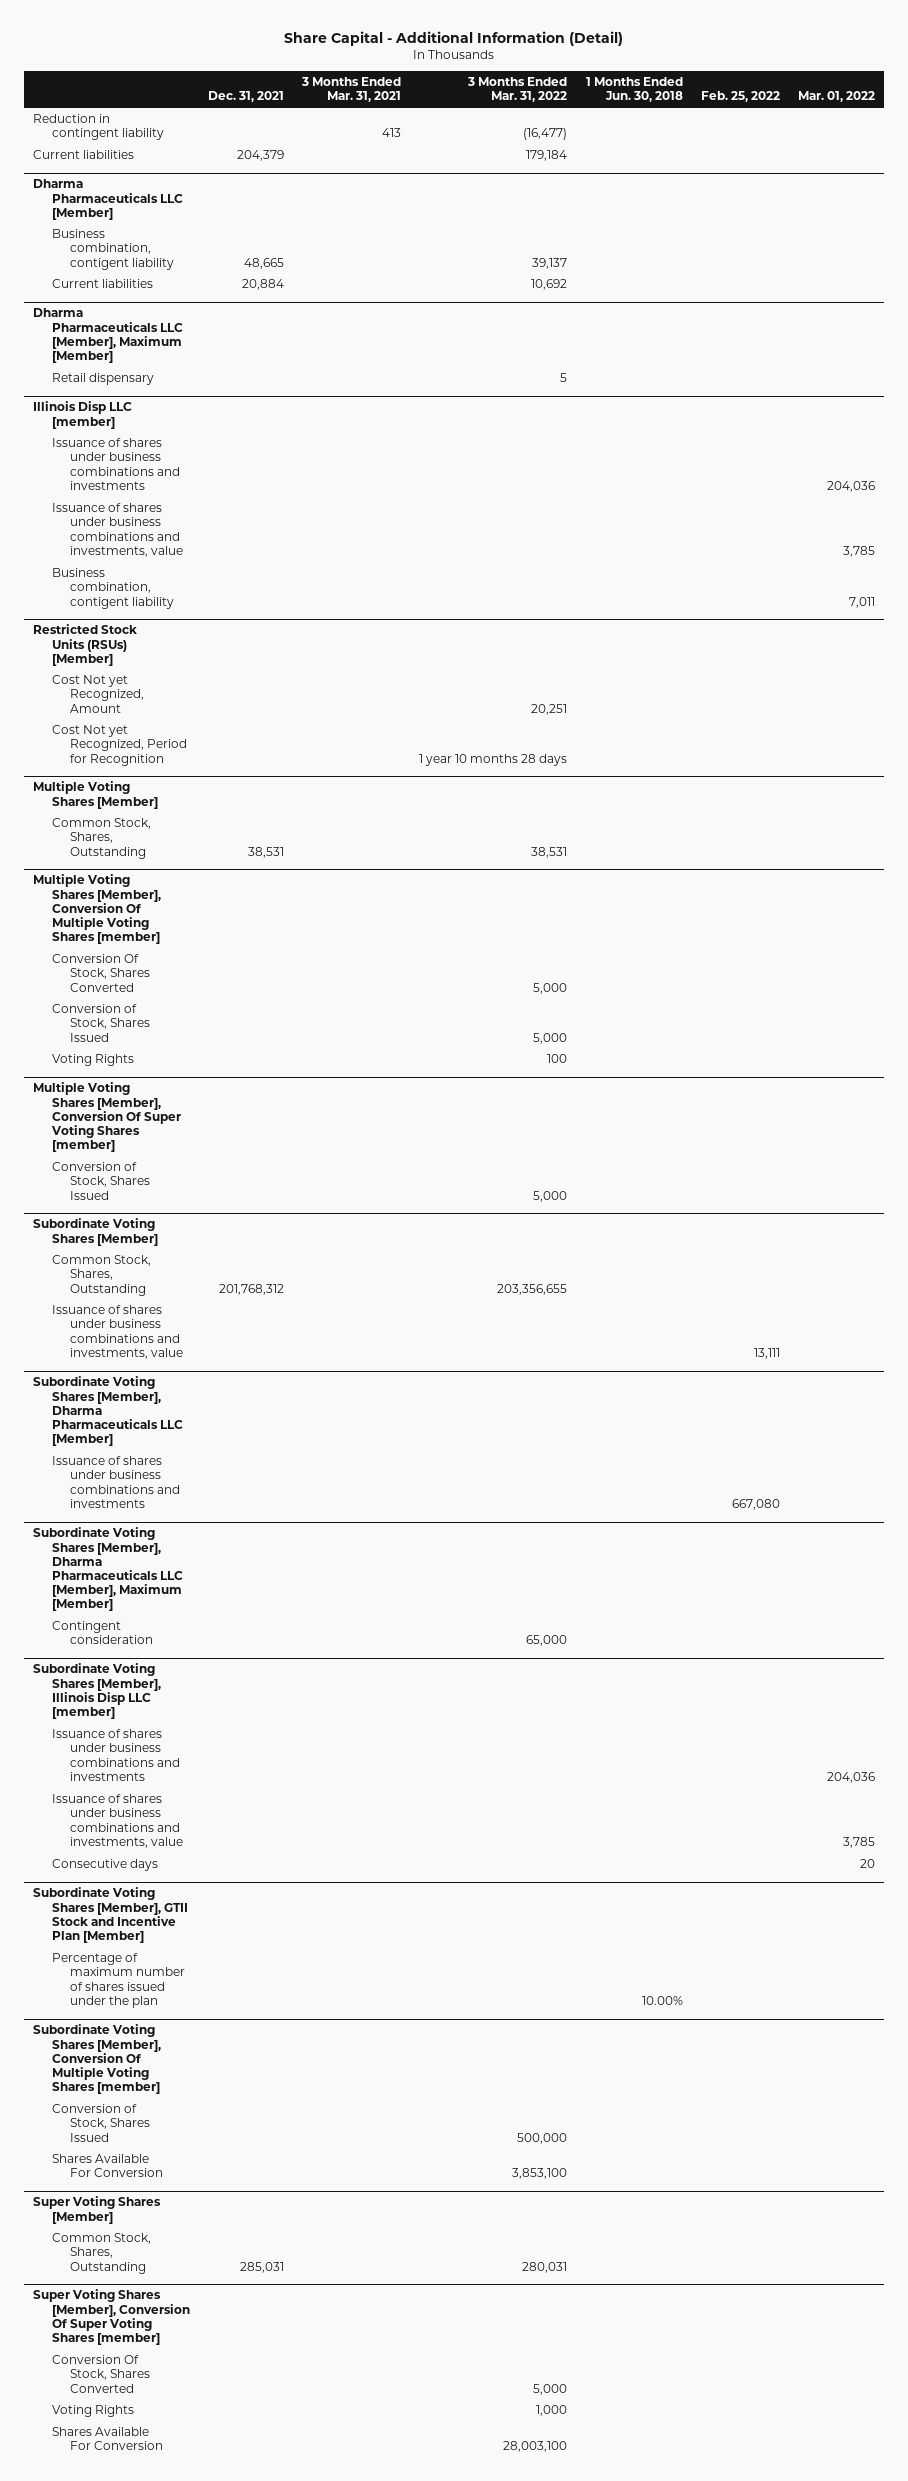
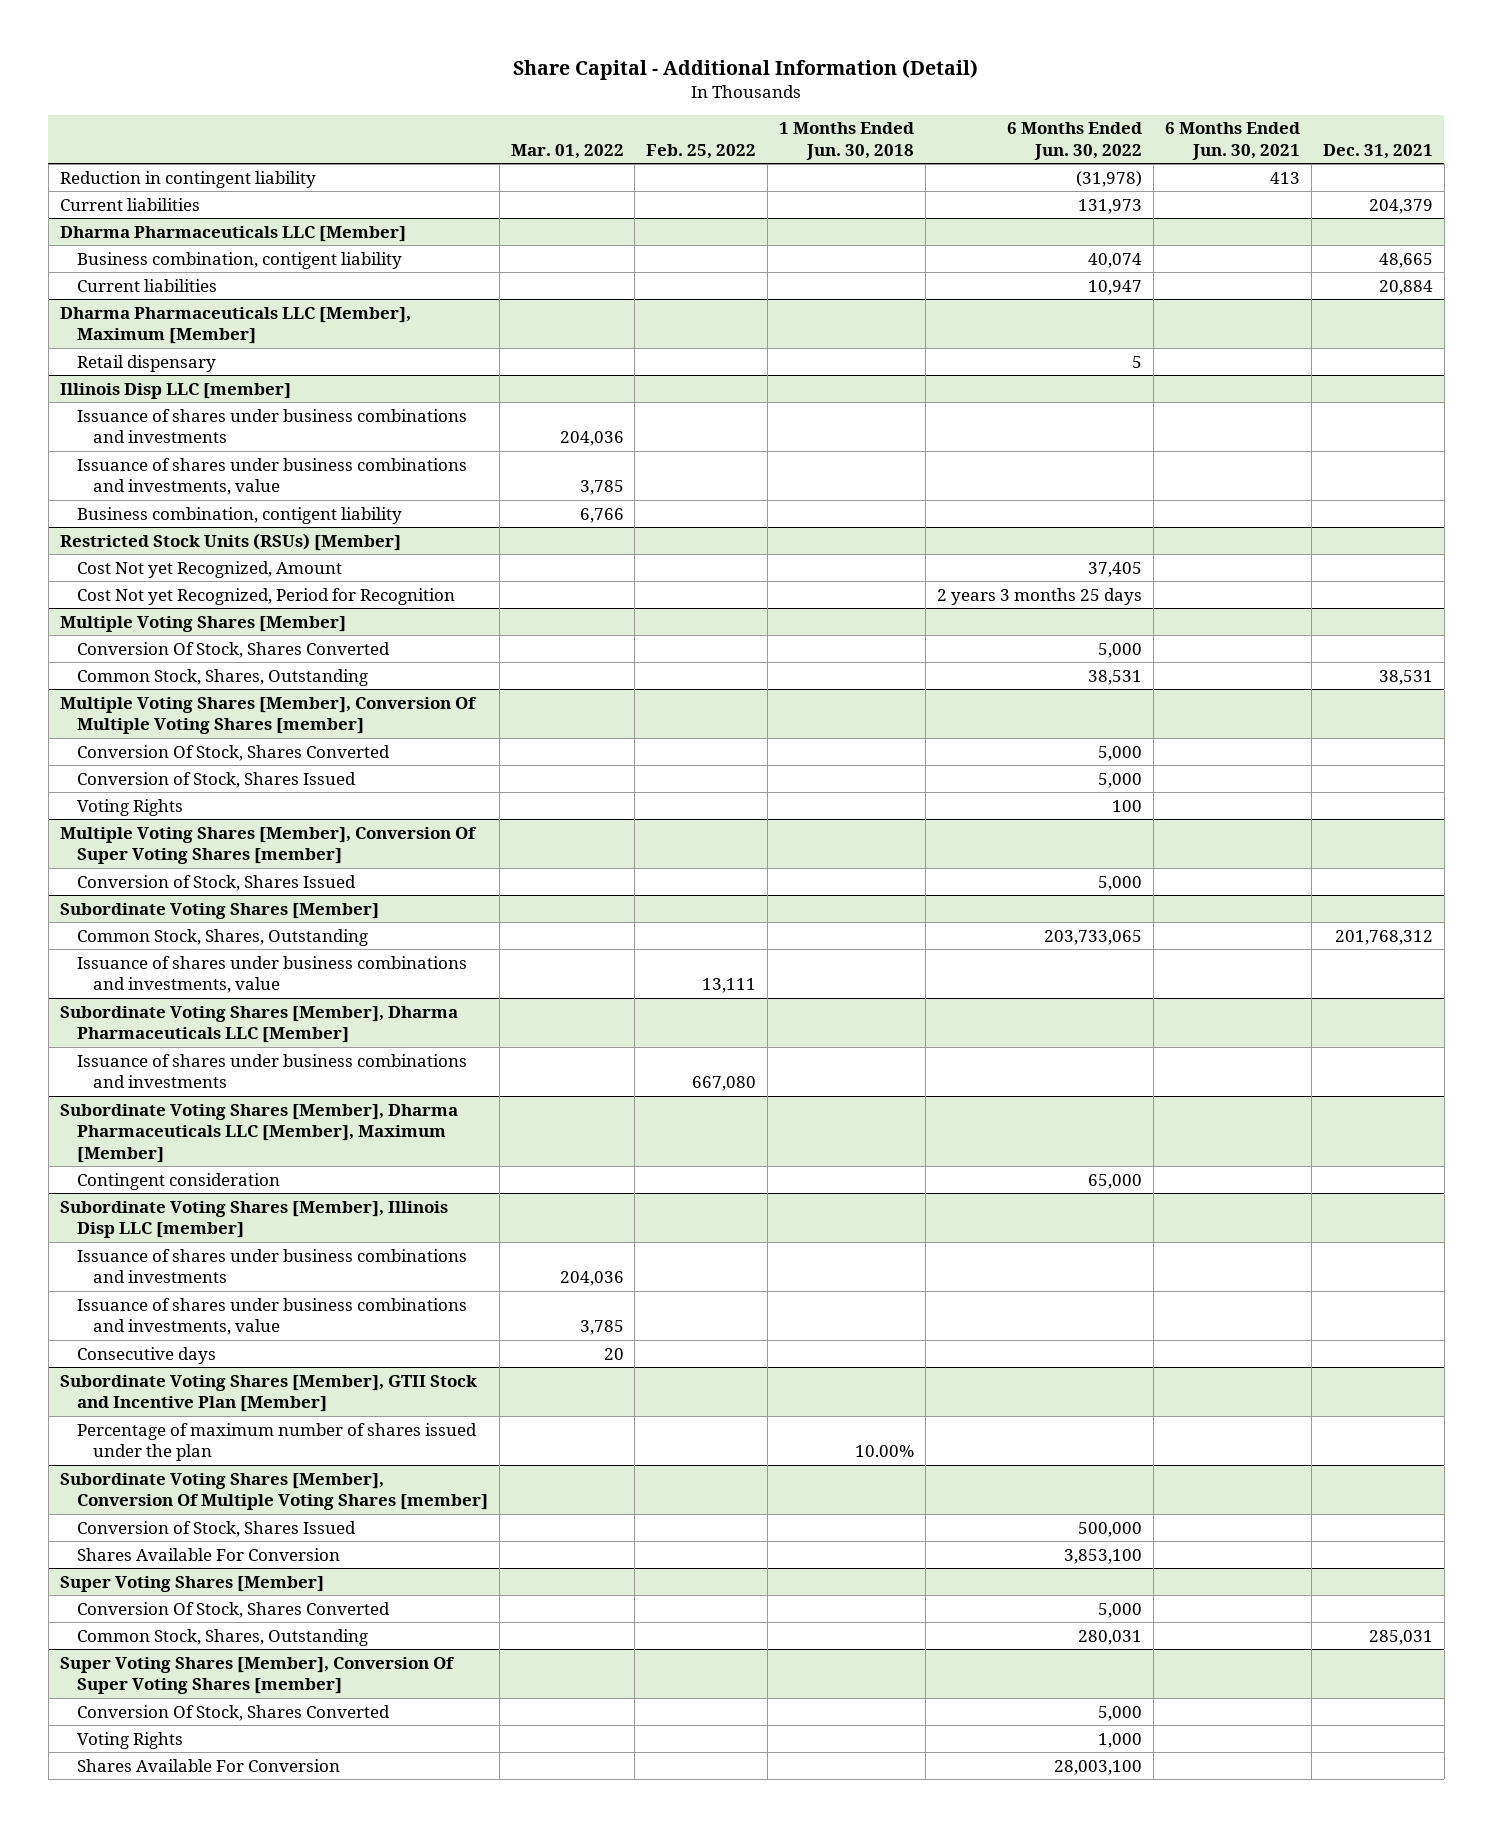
- | Dec. 31, 2021 | 3 Months Ended Mar. 31, 2021 | 3 Months Ended Mar. 31, 2022 | 1 Months Ended Jun. 30, 2018 | Feb. 25, 2022 | Mar. 01, 2022
+ | Mar. 01, 2022 | Feb. 25, 2022 | 1 Months Ended Jun. 30, 2018 | 6 Months Ended Jun. 30, 2022 | 6 Months Ended Jun. 30, 2021 | Dec. 31, 2021
@ Illinois Disp LLC [member]
- Business combination, contigent liability | | | | | | 7,011
+ Business combination, contigent liability | 6,766 | | | | |
@ Multiple Voting Shares [Member]
+ Conversion Of Stock, Shares Converted | | | | 5,000 | |
@ Super Voting Shares [Member]
+ Conversion Of Stock, Shares Converted | | | | 5,000 | |

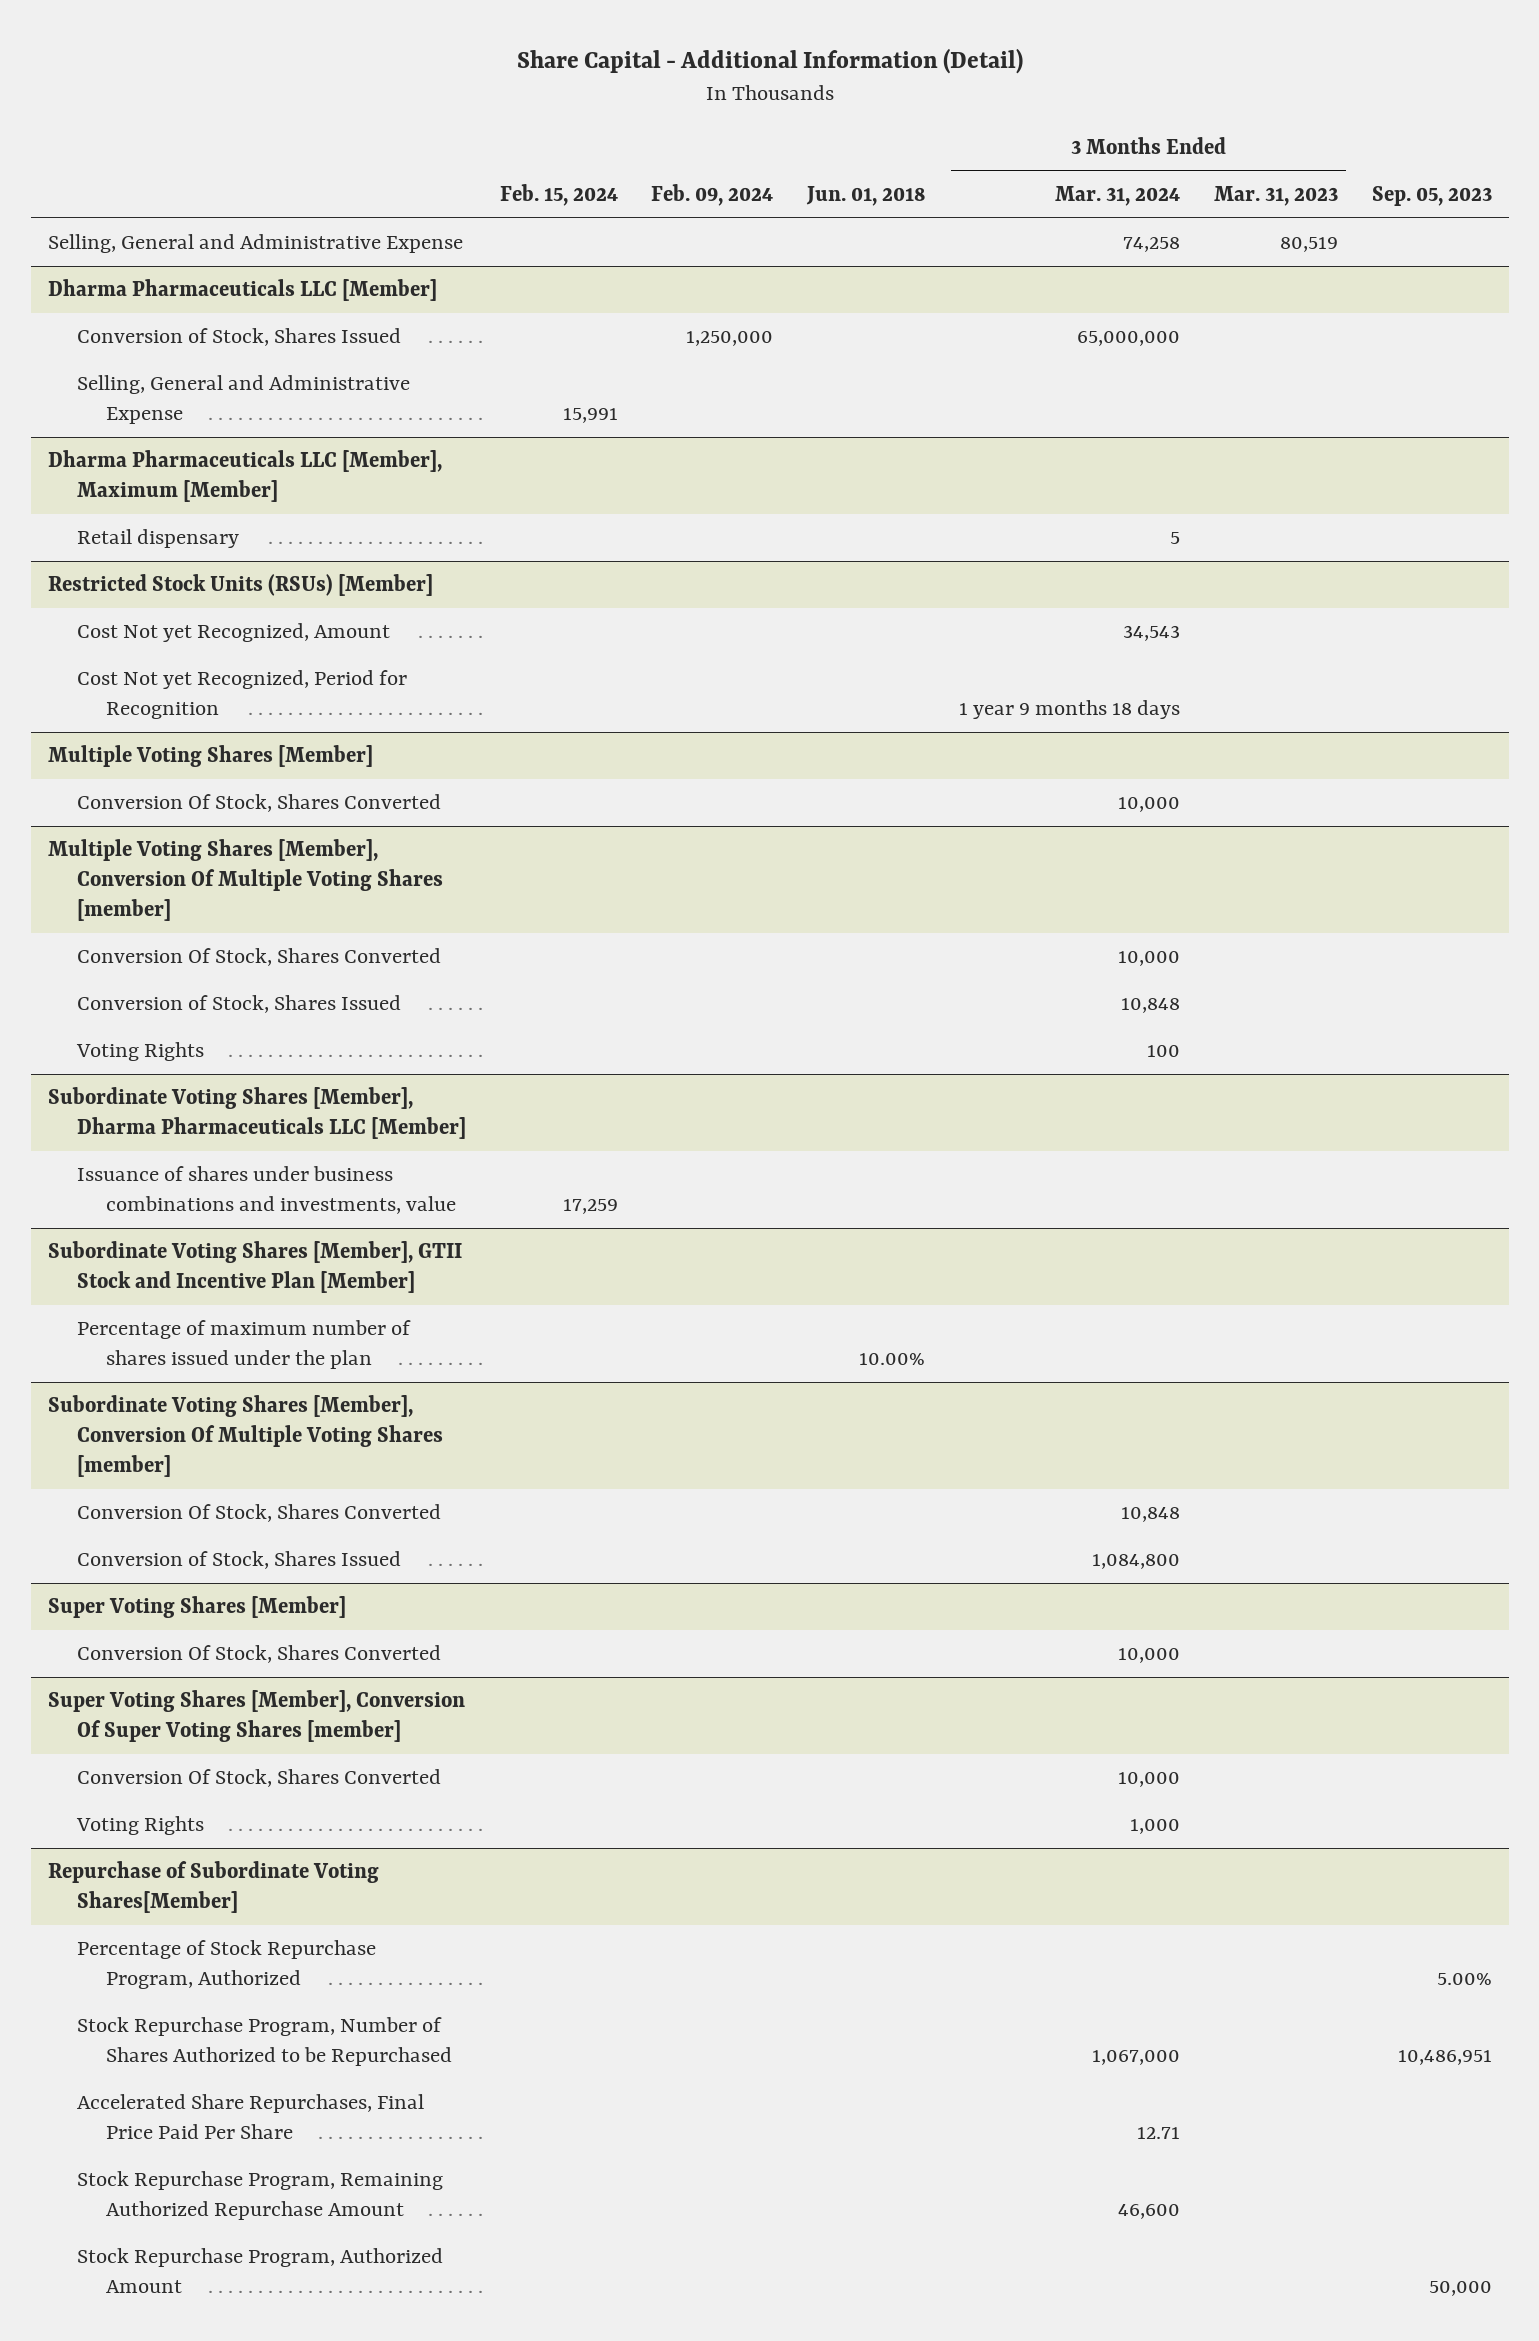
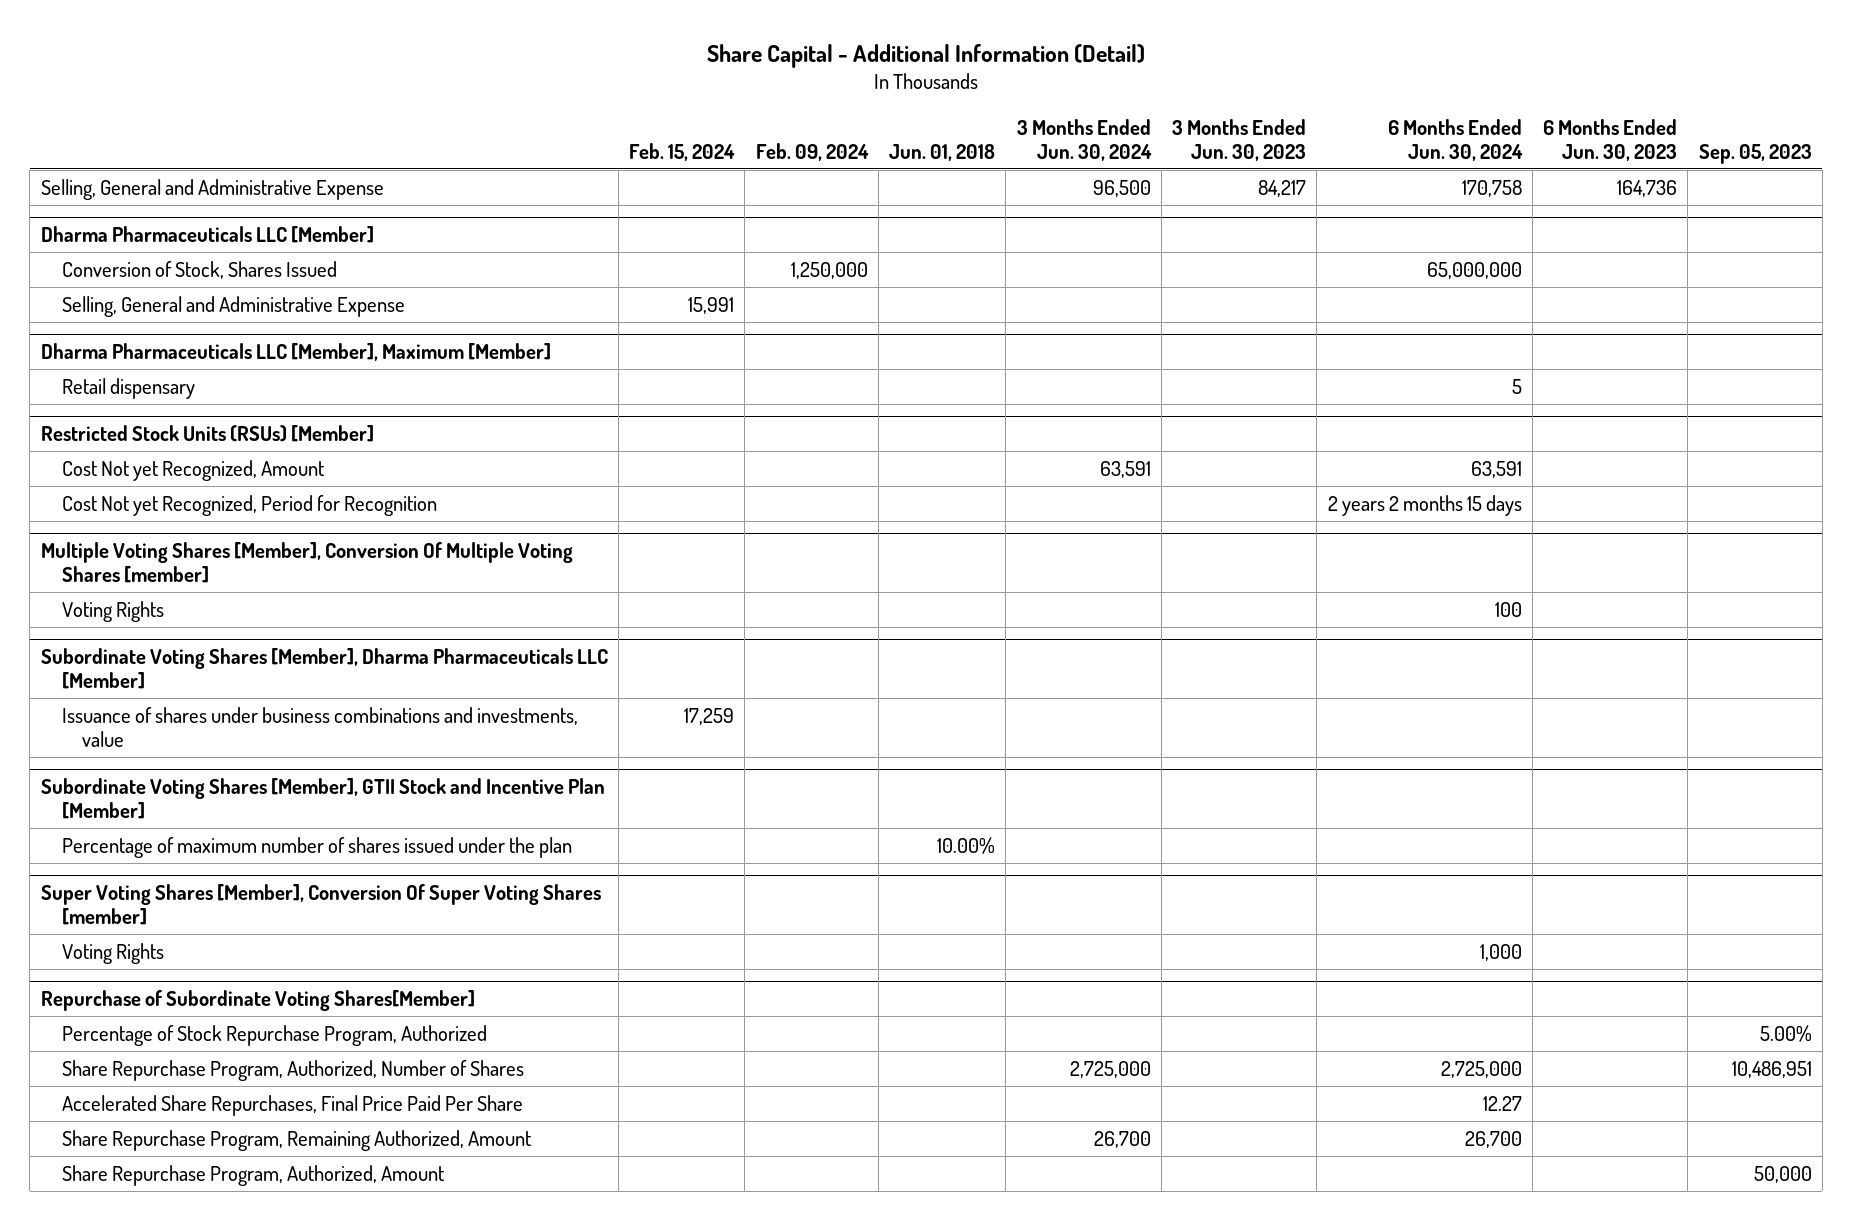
- | Feb. 15, 2024 | Feb. 09, 2024 | Jun. 01, 2018 | 3 Months Ended Mar. 31, 2024 | 3 Months Ended Mar. 31, 2023 | Sep. 05, 2023
+ | Feb. 15, 2024 | Feb. 09, 2024 | Jun. 01, 2018 | 3 Months Ended Jun. 30, 2024 | 3 Months Ended Jun. 30, 2023 | 6 Months Ended Jun. 30, 2024 | 6 Months Ended Jun. 30, 2023 | Sep. 05, 2023
- Multiple Voting Shares [Member]
- Conversion Of Stock, Shares Converted | | | | 10,000 | |
@ Multiple Voting Shares [Member], Conversion Of Multiple Voting Shares [member]
- Conversion Of Stock, Shares Converted | | | | 10,000 | |
- Conversion of Stock, Shares Issued | | | | 10,848 | |
- Subordinate Voting Shares [Member], Conversion Of Multiple Voting Shares [member]
- Conversion Of Stock, Shares Converted | | | | 10,848 | |
- Conversion of Stock, Shares Issued | | | | 1,084,800 | |
- Super Voting Shares [Member]
- Conversion Of Stock, Shares Converted | | | | 10,000 | |
@ Super Voting Shares [Member], Conversion Of Super Voting Shares [member]
- Conversion Of Stock, Shares Converted | | | | 10,000 | |
@ Repurchase of Subordinate Voting Shares[Member]
- Stock Repurchase Program, Number of Shares Authorized to be Repurchased | | | | 1,067,000 | | 10,486,951
+ Share Repurchase Program, Authorized, Number of Shares | | | | 2,725,000 | | 2,725,000 | | 10,486,951
- Stock Repurchase Program, Remaining Authorized Repurchase Amount | | | | 46,600 | |
- Stock Repurchase Program, Authorized Amount | | | | | | 50,000
+ Share Repurchase Program, Remaining Authorized, Amount | | | | 26,700 | | 26,700 | |
+ Share Repurchase Program, Authorized, Amount | | | | | | | | 50,000

